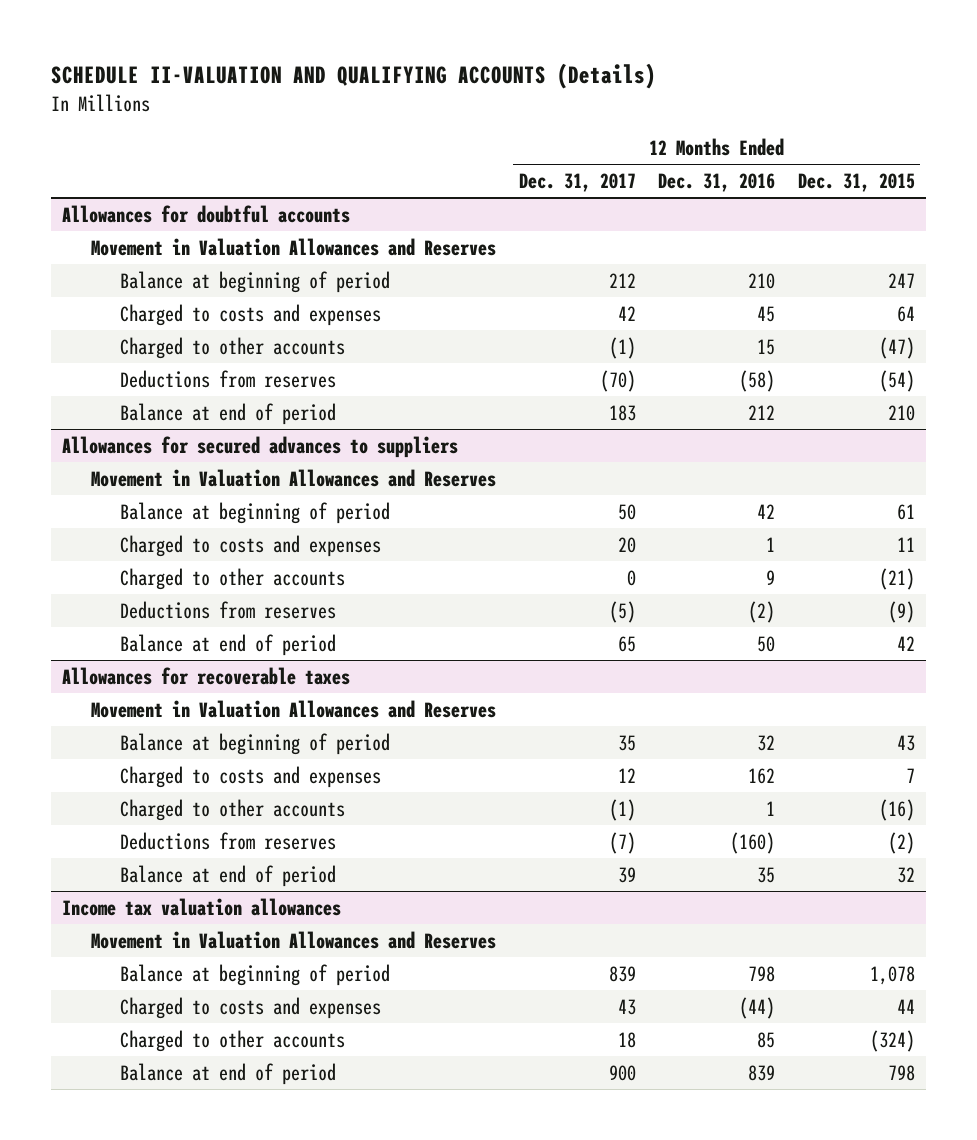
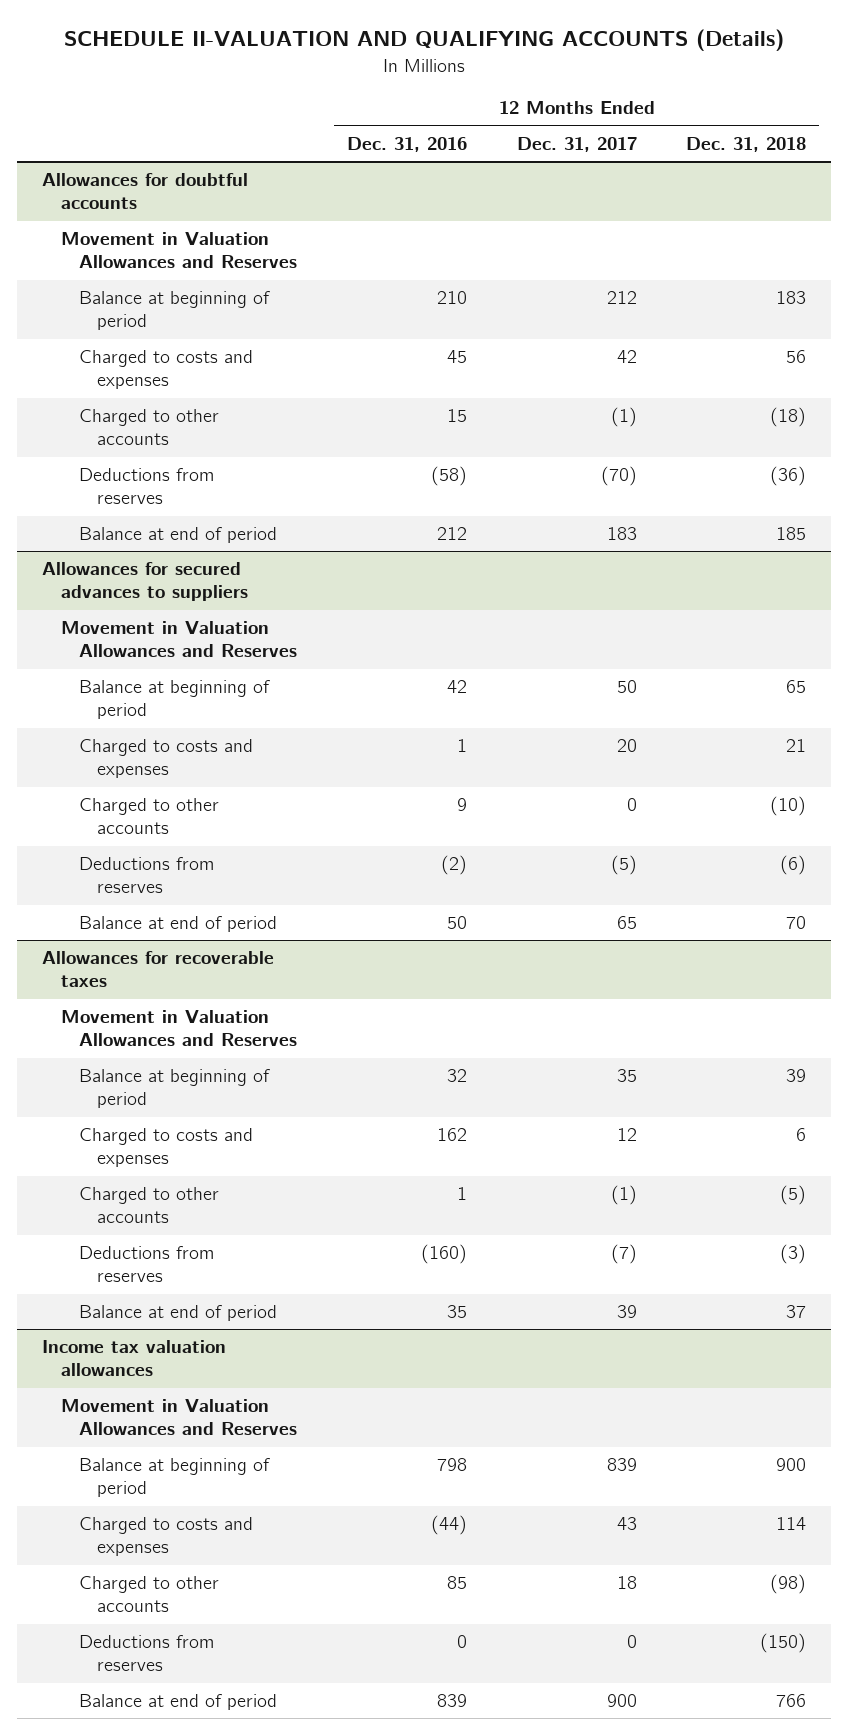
- | 12 Months Ended Dec. 31, 2017 | 12 Months Ended Dec. 31, 2016 | 12 Months Ended Dec. 31, 2015
+ | 12 Months Ended Dec. 31, 2016 | 12 Months Ended Dec. 31, 2017 | 12 Months Ended Dec. 31, 2018
@ Income tax valuation allowances
+ Deductions from reserves | 0 | 0 | (150)

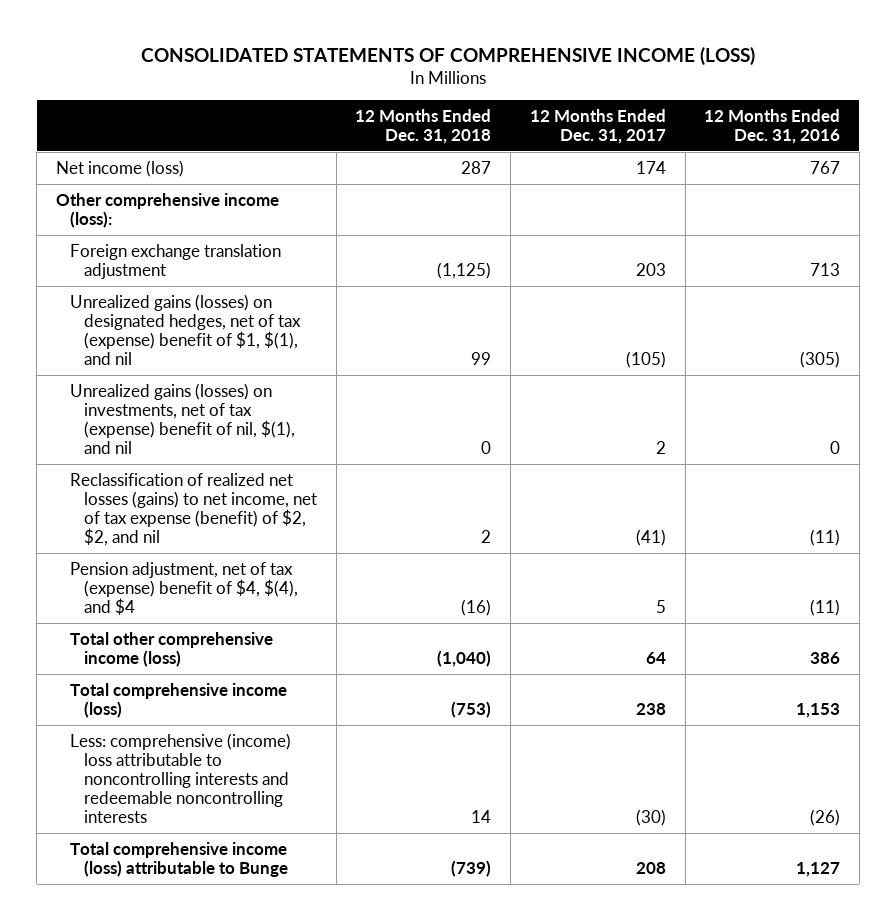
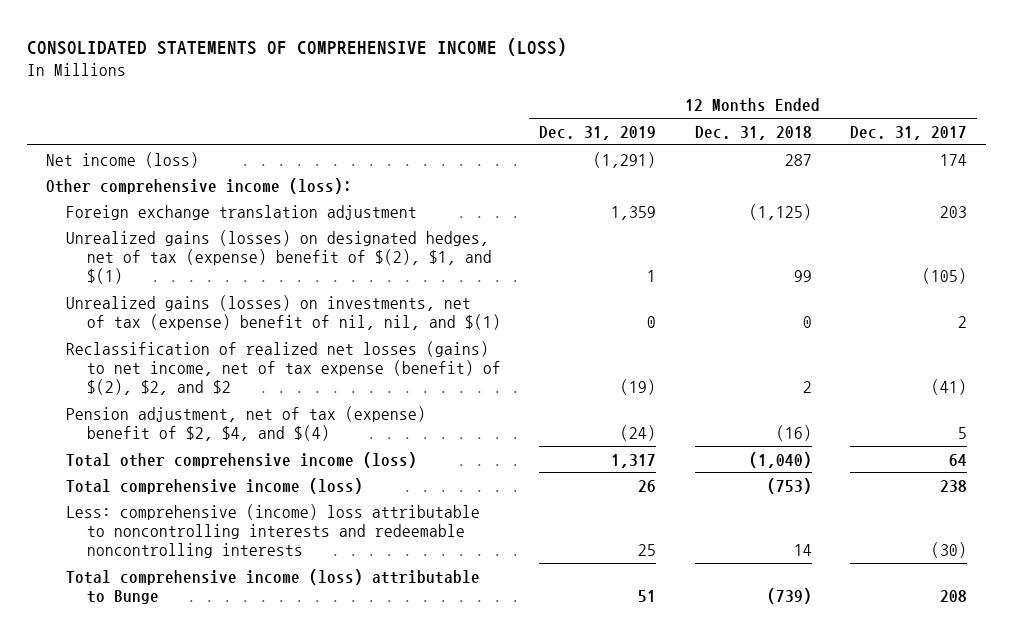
- | 12 Months Ended Dec. 31, 2018 | 12 Months Ended Dec. 31, 2017 | 12 Months Ended Dec. 31, 2016
+ | 12 Months Ended Dec. 31, 2019 | 12 Months Ended Dec. 31, 2018 | 12 Months Ended Dec. 31, 2017
- Unrealized gains (losses) on designated hedges, net of tax (expense) benefit of $1, $(1), and nil | 99 | (105) | (305)
- Unrealized gains (losses) on investments, net of tax (expense) benefit of nil, $(1), and nil | 0 | 2 | 0
- Reclassification of realized net losses (gains) to net income, net of tax expense (benefit) of $2, $2, and nil | 2 | (41) | (11)
- Pension adjustment, net of tax (expense) benefit of $4, $(4), and $4 | (16) | 5 | (11)
+ Unrealized gains (losses) on designated hedges, net of tax (expense) benefit of $(2), $1, and $(1) | 1 | 99 | (105)
+ Unrealized gains (losses) on investments, net of tax (expense) benefit of nil, nil, and $(1) | 0 | 0 | 2
+ Reclassification of realized net losses (gains) to net income, net of tax expense (benefit) of $(2), $2, and $2 | (19) | 2 | (41)
+ Pension adjustment, net of tax (expense) benefit of $2, $4, and $(4) | (24) | (16) | 5

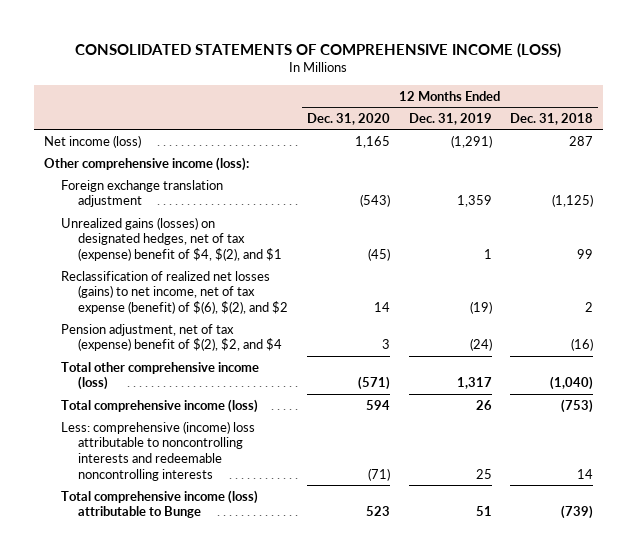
- | 12 Months Ended Dec. 31, 2019 | 12 Months Ended Dec. 31, 2018 | 12 Months Ended Dec. 31, 2017
+ | 12 Months Ended Dec. 31, 2020 | 12 Months Ended Dec. 31, 2019 | 12 Months Ended Dec. 31, 2018
- Unrealized gains (losses) on designated hedges, net of tax (expense) benefit of $(2), $1, and $(1) | 1 | 99 | (105)
- Unrealized gains (losses) on investments, net of tax (expense) benefit of nil, nil, and $(1) | 0 | 0 | 2
- Reclassification of realized net losses (gains) to net income, net of tax expense (benefit) of $(2), $2, and $2 | (19) | 2 | (41)
- Pension adjustment, net of tax (expense) benefit of $2, $4, and $(4) | (24) | (16) | 5
+ Unrealized gains (losses) on designated hedges, net of tax (expense) benefit of $4, $(2), and $1 | (45) | 1 | 99
+ Reclassification of realized net losses (gains) to net income, net of tax expense (benefit) of $(6), $(2), and $2 | 14 | (19) | 2
+ Pension adjustment, net of tax (expense) benefit of $(2), $2, and $4 | 3 | (24) | (16)

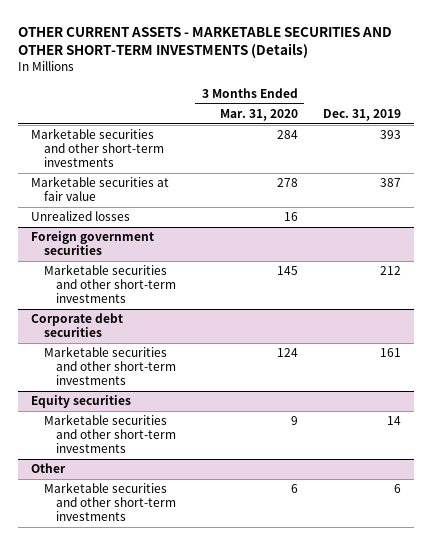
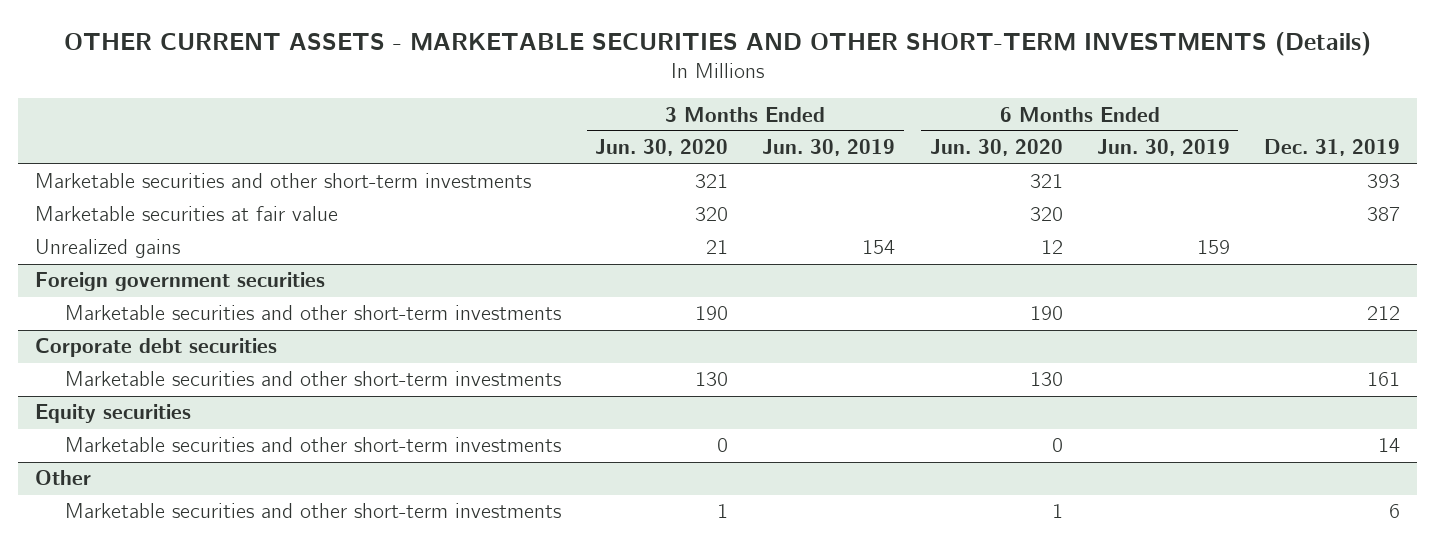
- | 3 Months Ended Mar. 31, 2020 | Dec. 31, 2019
+ | 3 Months Ended Jun. 30, 2020 | 3 Months Ended Jun. 30, 2019 | 6 Months Ended Jun. 30, 2020 | 6 Months Ended Jun. 30, 2019 | Dec. 31, 2019
- Unrealized losses | 16 |
+ Unrealized gains | 21 | 154 | 12 | 159 |

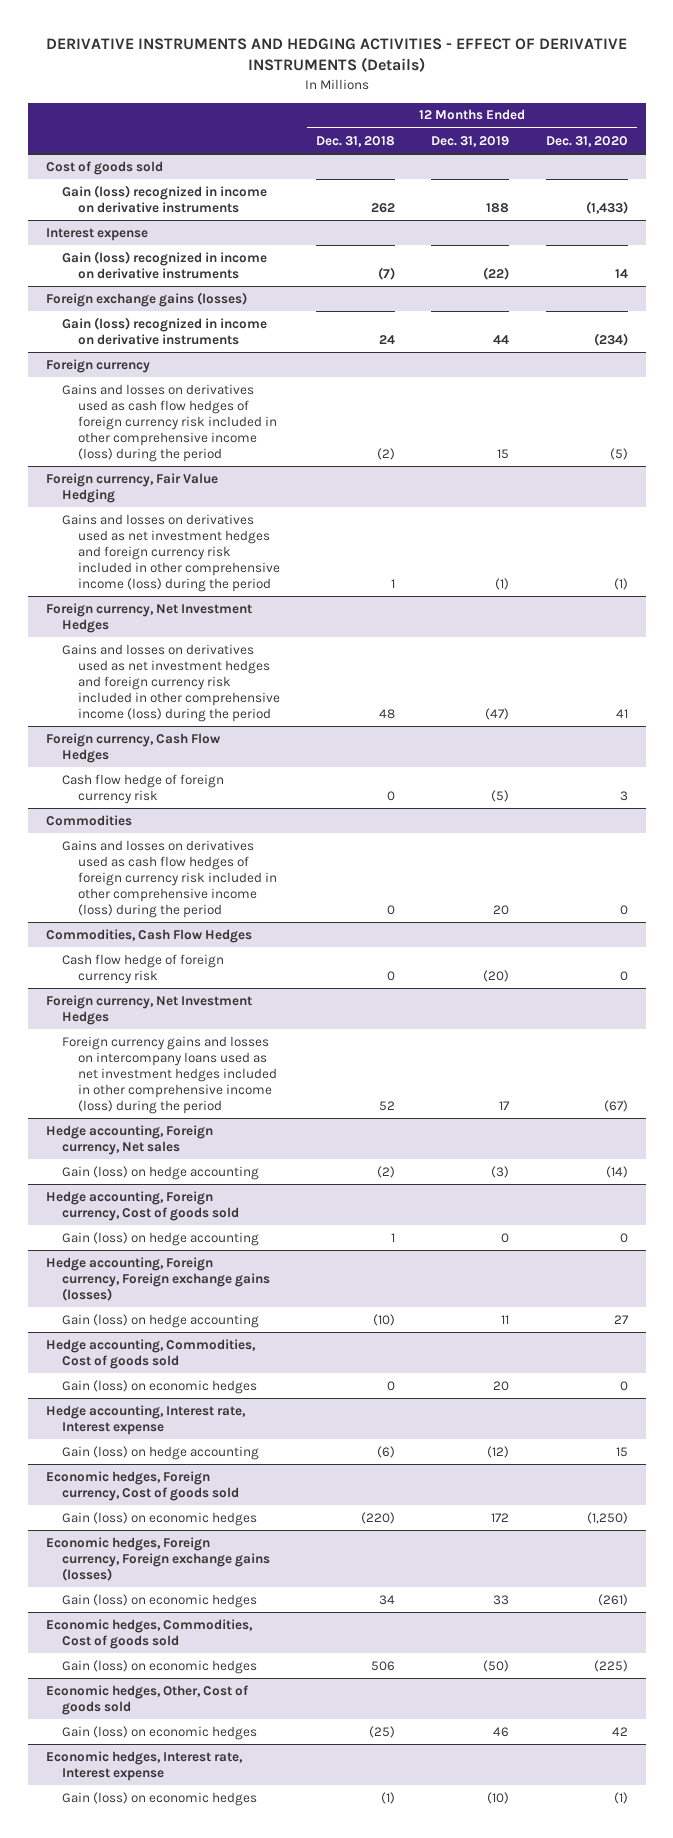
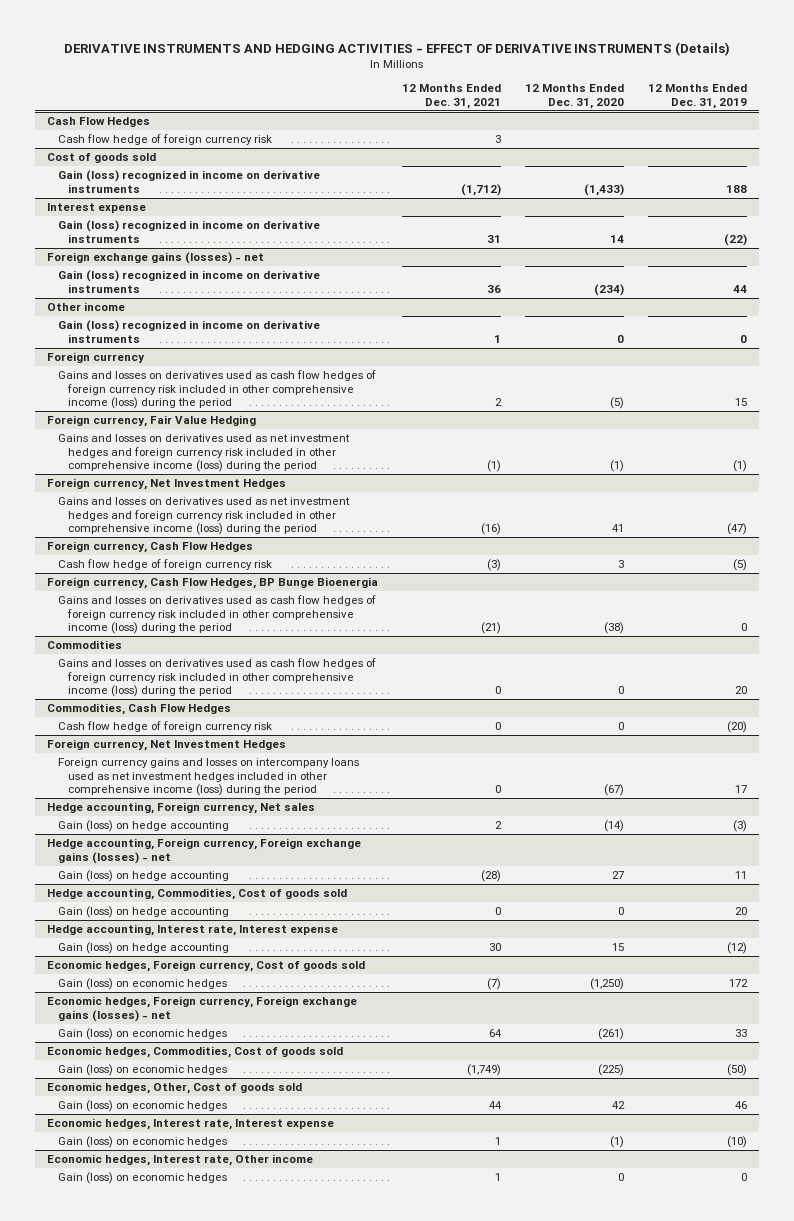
- | 12 Months Ended Dec. 31, 2018 | 12 Months Ended Dec. 31, 2019 | 12 Months Ended Dec. 31, 2020
+ | 12 Months Ended Dec. 31, 2021 | 12 Months Ended Dec. 31, 2020 | 12 Months Ended Dec. 31, 2019
+ Cash Flow Hedges
+ Cash flow hedge of foreign currency risk | 3 | |
- Foreign exchange gains (losses)
+ Foreign exchange gains (losses) - net
+ Other income
+ Gain (loss) recognized in income on derivative instruments | 1 | 0 | 0
+ Foreign currency, Cash Flow Hedges, BP Bunge Bioenergia
+ Gains and losses on derivatives used as cash flow hedges of foreign currency risk included in other comprehensive income (loss) during the period | (21) | (38) | 0
- Hedge accounting, Foreign currency, Cost of goods sold
- Gain (loss) on hedge accounting | 1 | 0 | 0
- Hedge accounting, Foreign currency, Foreign exchange gains (losses)
+ Hedge accounting, Foreign currency, Foreign exchange gains (losses) - net
@ Hedge accounting, Commodities, Cost of goods sold
- Gain (loss) on economic hedges | 0 | 20 | 0
+ Gain (loss) on hedge accounting | 0 | 0 | 20
- Economic hedges, Foreign currency, Foreign exchange gains (losses)
+ Economic hedges, Foreign currency, Foreign exchange gains (losses) - net
+ Economic hedges, Interest rate, Other income
+ Gain (loss) on economic hedges | 1 | 0 | 0

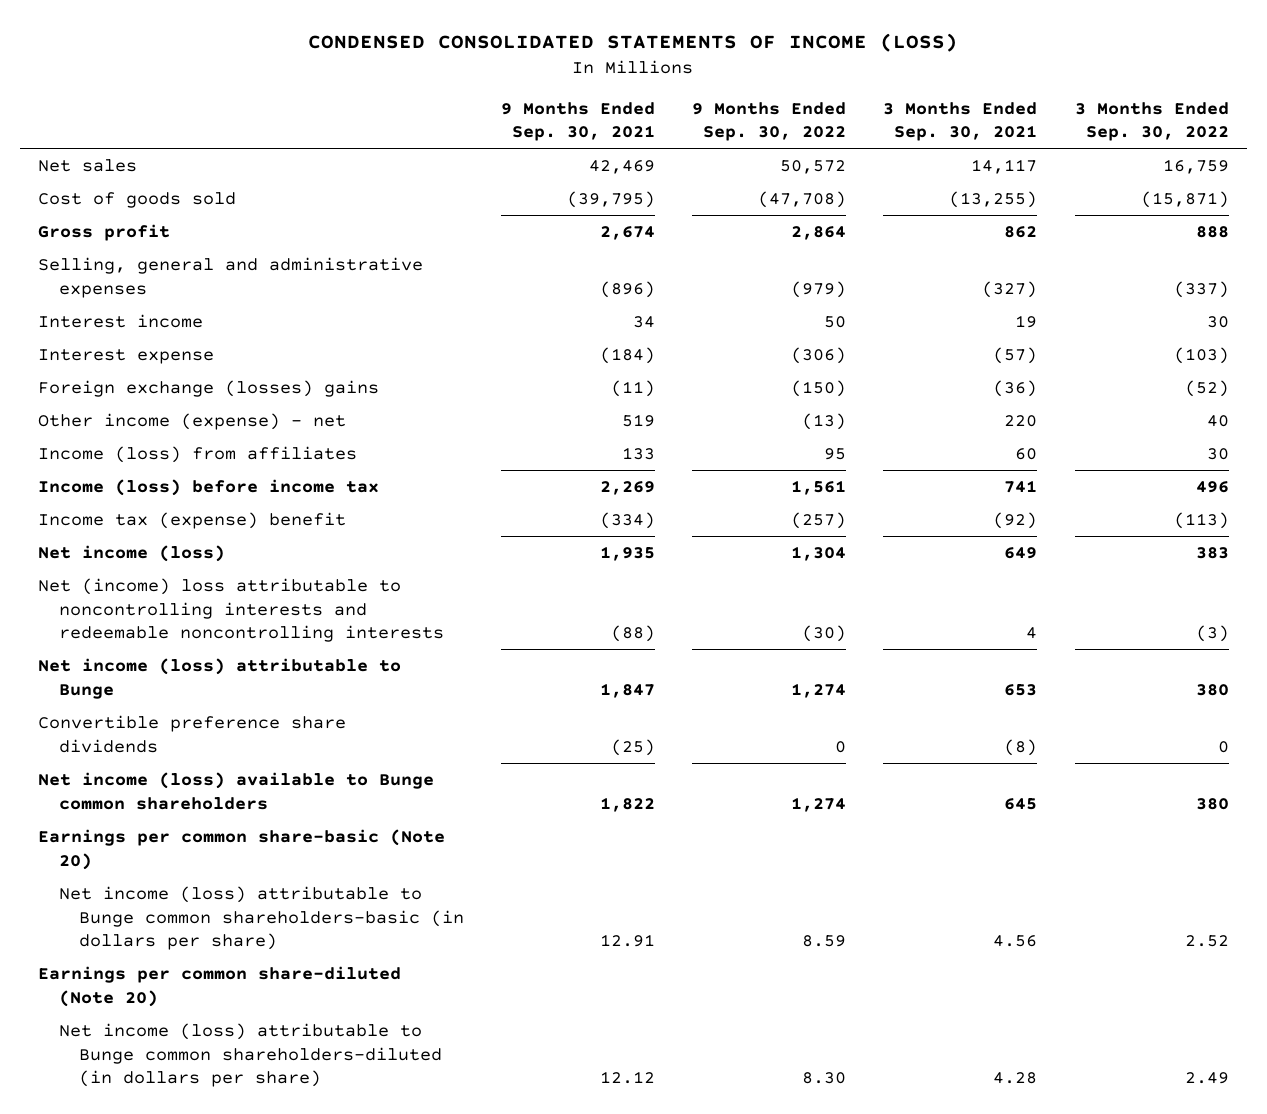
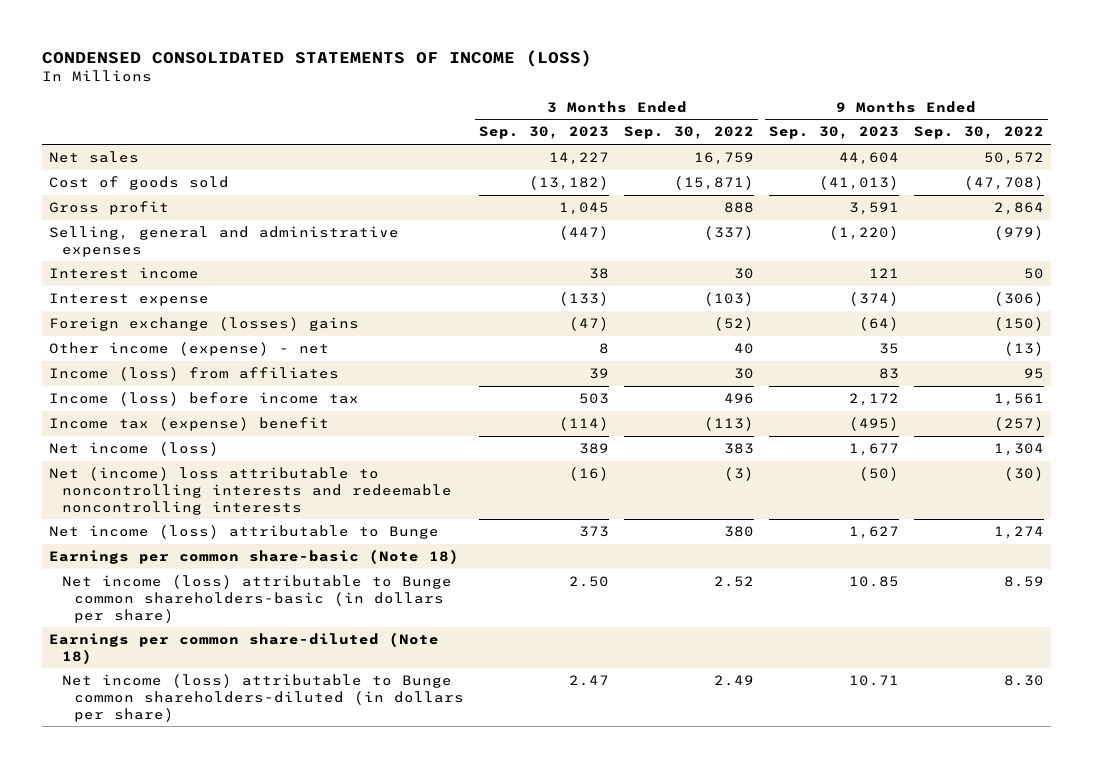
- | 9 Months Ended Sep. 30, 2021 | 9 Months Ended Sep. 30, 2022 | 3 Months Ended Sep. 30, 2021 | 3 Months Ended Sep. 30, 2022
+ | 3 Months Ended Sep. 30, 2023 | 3 Months Ended Sep. 30, 2022 | 9 Months Ended Sep. 30, 2023 | 9 Months Ended Sep. 30, 2022
- Convertible preference share dividends | (25) | 0 | (8) | 0
- Net income (loss) available to Bunge common shareholders | 1,822 | 1,274 | 645 | 380
- Earnings per common share-basic (Note 20)
+ Earnings per common share-basic (Note 18)
- Earnings per common share-diluted (Note 20)
+ Earnings per common share-diluted (Note 18)

